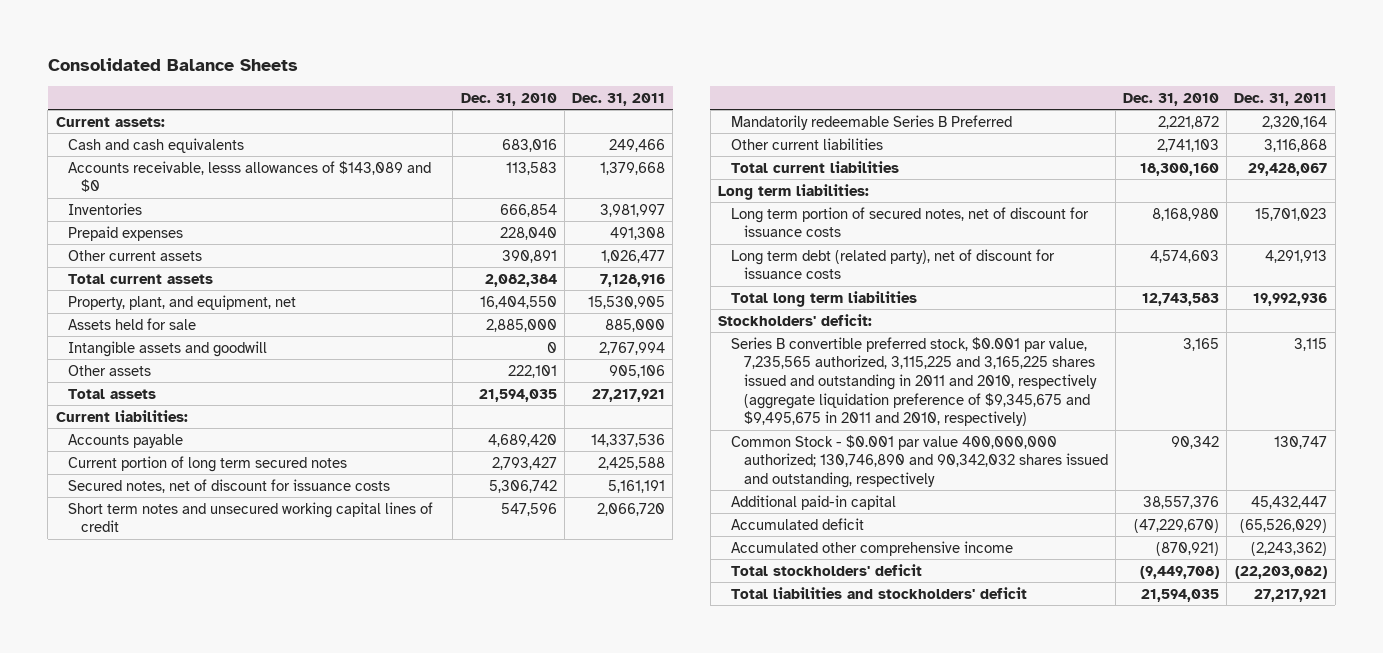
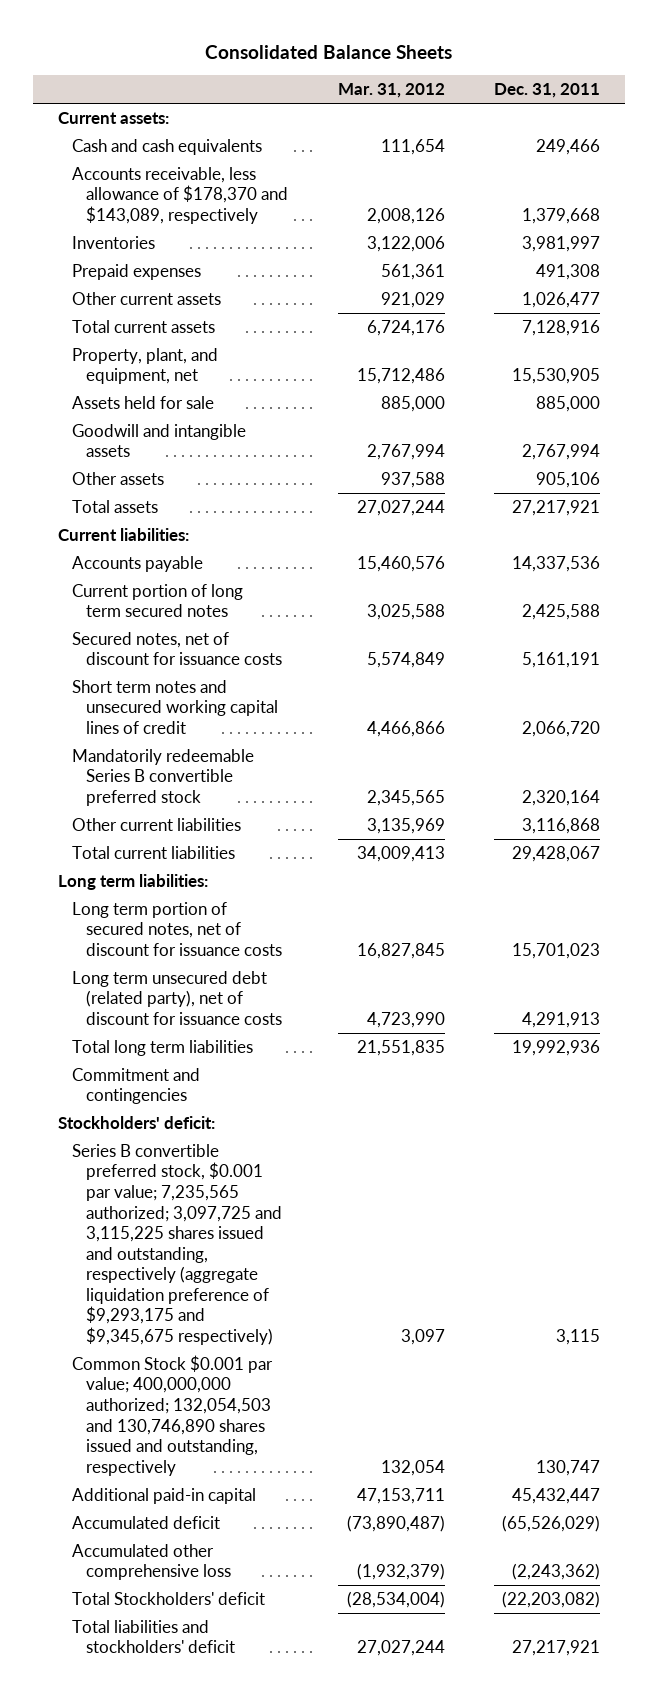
- | Dec. 31, 2010 | Dec. 31, 2011
+ | Mar. 31, 2012 | Dec. 31, 2011
- Accounts receivable, lesss allowances of $143,089 and $0 | 113,583 | 1,379,668
+ Accounts receivable, less allowance of $178,370 and $143,089, respectively | 2,008,126 | 1,379,668
- Intangible assets and goodwill | 0 | 2,767,994
+ Goodwill and intangible assets | 2,767,994 | 2,767,994
- Mandatorily redeemable Series B Preferred | 2,221,872 | 2,320,164
+ Mandatorily redeemable Series B convertible preferred stock | 2,345,565 | 2,320,164
- Long term debt (related party), net of discount for issuance costs | 4,574,603 | 4,291,913
+ Long term unsecured debt (related party), net of discount for issuance costs | 4,723,990 | 4,291,913
+ Commitment and contingencies
- Series B convertible preferred stock, $0.001 par value, 7,235,565 authorized, 3,115,225 and 3,165,225 shares issued and outstanding in 2011 and 2010, respectively (aggregate liquidation preference of $9,345,675 and $9,495,675 in 2011 and 2010, respectively) | 3,165 | 3,115
- Common Stock - $0.001 par value 400,000,000 authorized; 130,746,890 and 90,342,032 shares issued and outstanding, respectively | 90,342 | 130,747
+ Series B convertible preferred stock, $0.001 par value; 7,235,565 authorized; 3,097,725 and 3,115,225 shares issued and outstanding, respectively (aggregate liquidation preference of $9,293,175 and $9,345,675 respectively) | 3,097 | 3,115
+ Common Stock $0.001 par value; 400,000,000 authorized; 132,054,503 and 130,746,890 shares issued and outstanding, respectively | 132,054 | 130,747
- Accumulated other comprehensive income | (870,921) | (2,243,362)
- Total stockholders' deficit | (9,449,708) | (22,203,082)
+ Accumulated other comprehensive loss | (1,932,379) | (2,243,362)
+ Total Stockholders' deficit | (28,534,004) | (22,203,082)

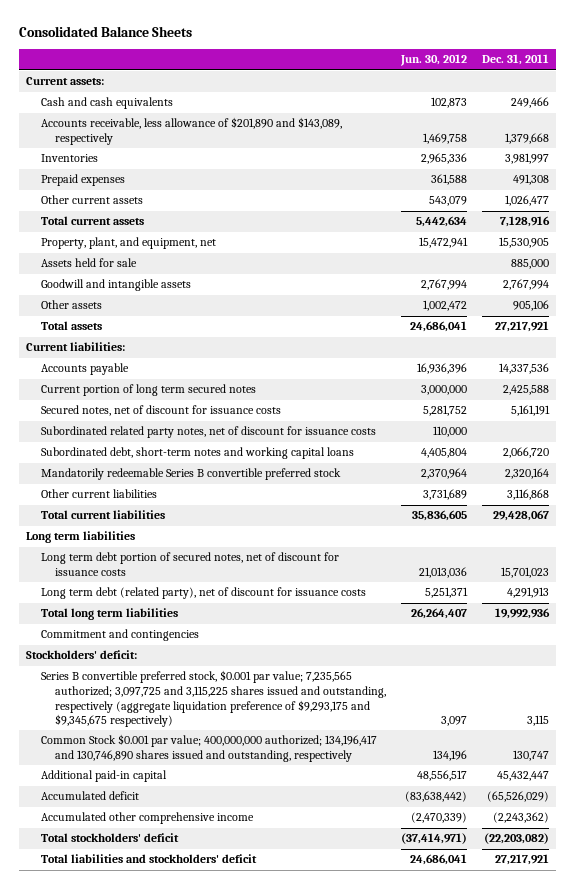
- | Mar. 31, 2012 | Dec. 31, 2011
+ | Jun. 30, 2012 | Dec. 31, 2011
- Accounts receivable, less allowance of $178,370 and $143,089, respectively | 2,008,126 | 1,379,668
+ Accounts receivable, less allowance of $201,890 and $143,089, respectively | 1,469,758 | 1,379,668
- Short term notes and unsecured working capital lines of credit | 4,466,866 | 2,066,720
+ Subordinated related party notes, net of discount for issuance costs | 110,000 |
+ Subordinated debt, short-term notes and working capital loans | 4,405,804 | 2,066,720
- Long term liabilities:
- Long term portion of secured notes, net of discount for issuance costs | 16,827,845 | 15,701,023
- Long term unsecured debt (related party), net of discount for issuance costs | 4,723,990 | 4,291,913
+ Long term liabilities
+ Long term debt portion of secured notes, net of discount for issuance costs | 21,013,036 | 15,701,023
+ Long term debt (related party), net of discount for issuance costs | 5,251,371 | 4,291,913
- Common Stock $0.001 par value; 400,000,000 authorized; 132,054,503 and 130,746,890 shares issued and outstanding, respectively | 132,054 | 130,747
+ Common Stock $0.001 par value; 400,000,000 authorized; 134,196,417 and 130,746,890 shares issued and outstanding, respectively | 134,196 | 130,747
- Accumulated other comprehensive loss | (1,932,379) | (2,243,362)
- Total Stockholders' deficit | (28,534,004) | (22,203,082)
+ Accumulated other comprehensive income | (2,470,339) | (2,243,362)
+ Total stockholders' deficit | (37,414,971) | (22,203,082)

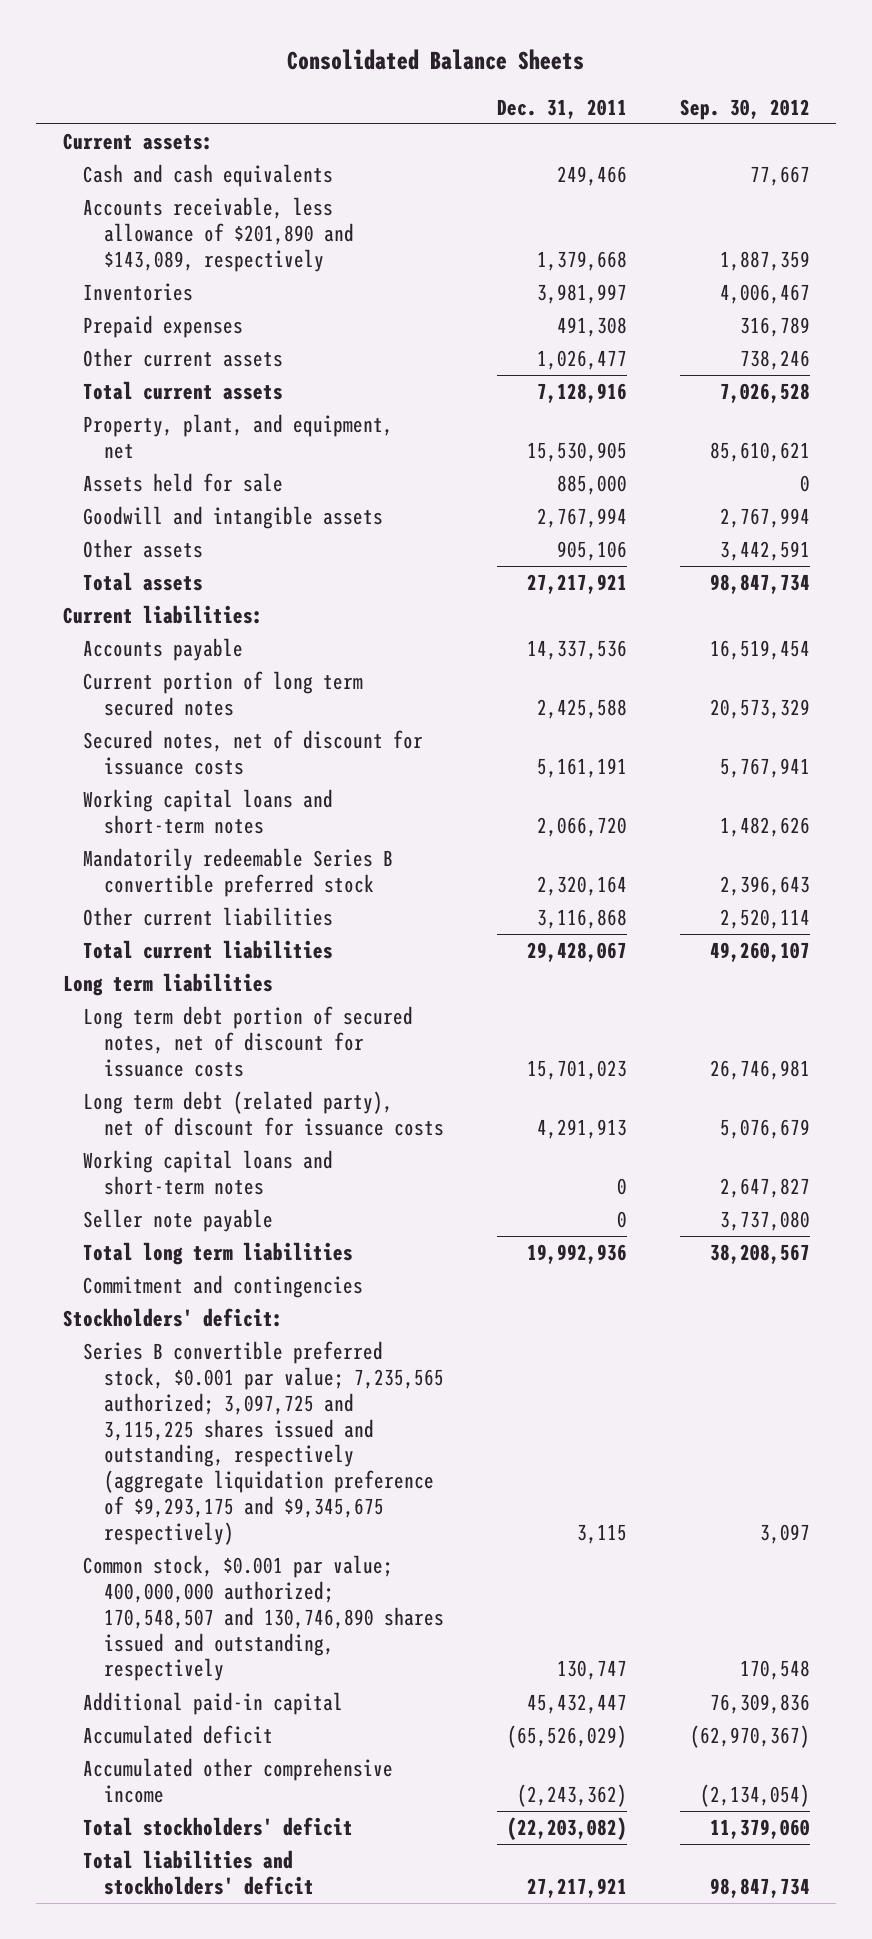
- | Jun. 30, 2012 | Dec. 31, 2011
+ | Dec. 31, 2011 | Sep. 30, 2012
- Subordinated related party notes, net of discount for issuance costs | 110,000 |
- Subordinated debt, short-term notes and working capital loans | 4,405,804 | 2,066,720
+ Working capital loans and short-term notes | 2,066,720 | 1,482,626
+ Working capital loans and short-term notes | 0 | 2,647,827
+ Seller note payable | 0 | 3,737,080
- Common Stock $0.001 par value; 400,000,000 authorized; 134,196,417 and 130,746,890 shares issued and outstanding, respectively | 134,196 | 130,747
+ Common stock, $0.001 par value; 400,000,000 authorized; 170,548,507 and 130,746,890 shares issued and outstanding, respectively | 130,747 | 170,548

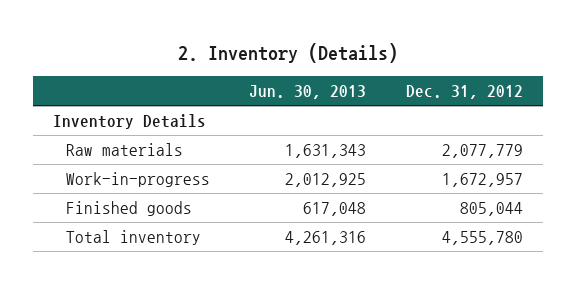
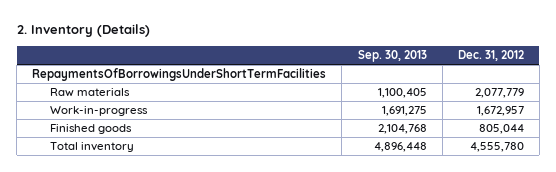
- | Jun. 30, 2013 | Dec. 31, 2012
+ | Sep. 30, 2013 | Dec. 31, 2012
- Inventory Details
+ RepaymentsOfBorrowingsUnderShortTermFacilities

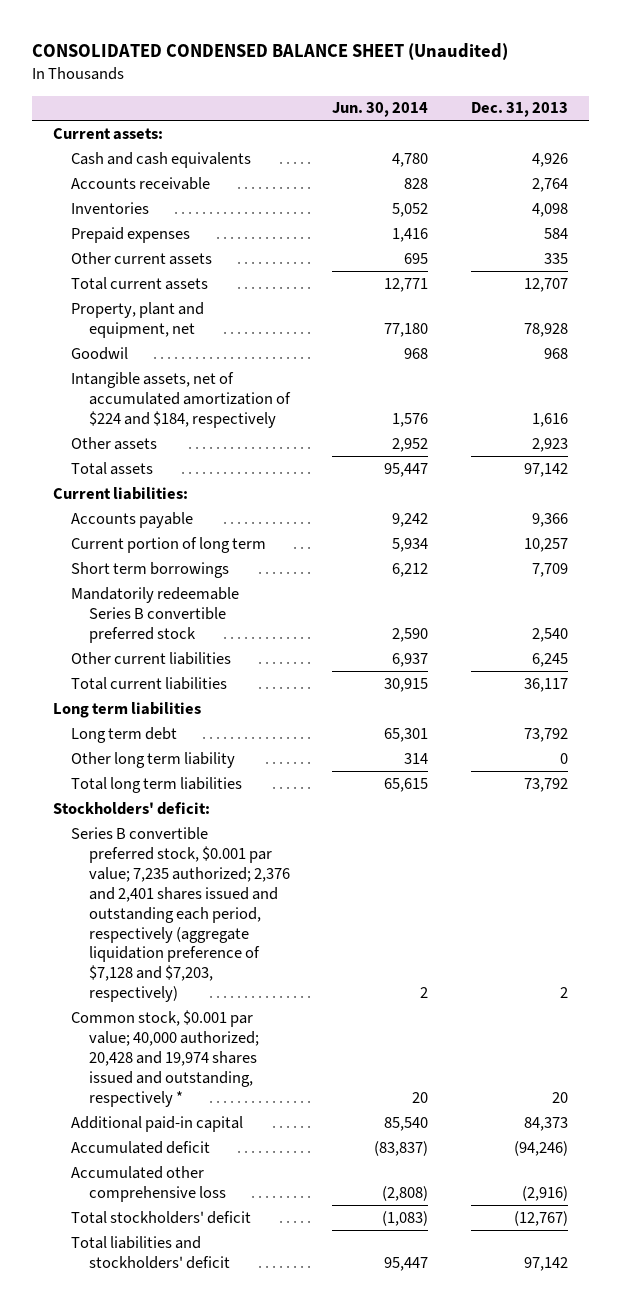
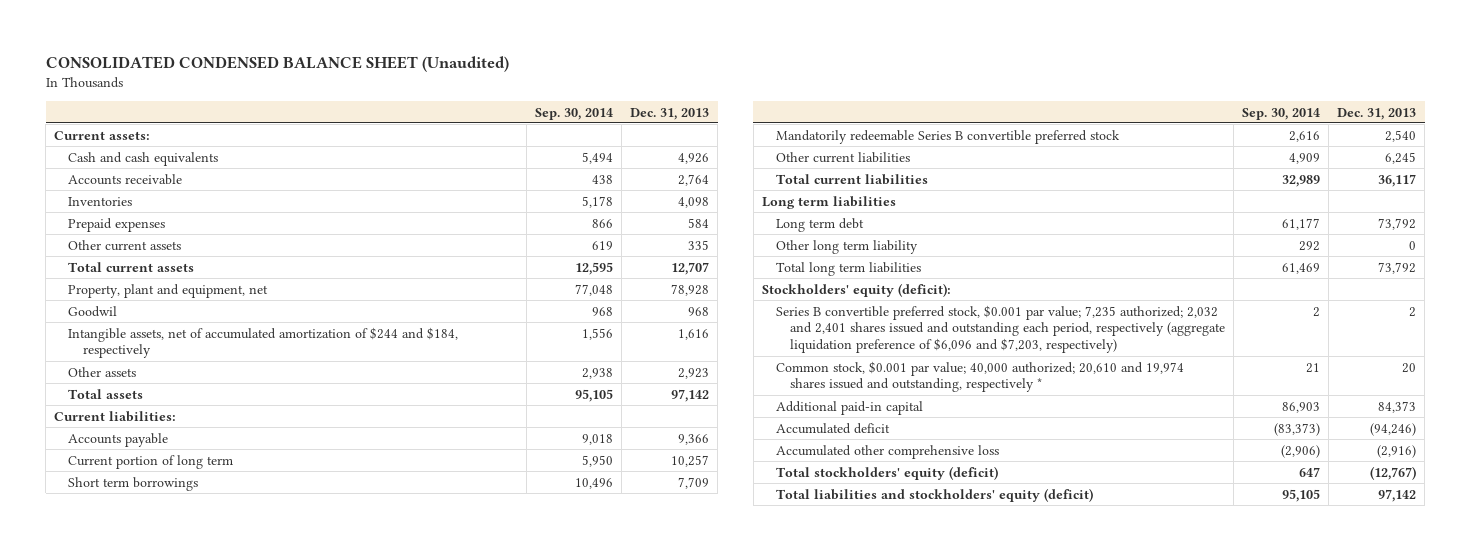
- | Jun. 30, 2014 | Dec. 31, 2013
+ | Sep. 30, 2014 | Dec. 31, 2013
- Intangible assets, net of accumulated amortization of $224 and $184, respectively | 1,576 | 1,616
+ Intangible assets, net of accumulated amortization of $244 and $184, respectively | 1,556 | 1,616
- Stockholders' deficit:
- Series B convertible preferred stock, $0.001 par value; 7,235 authorized; 2,376 and 2,401 shares issued and outstanding each period, respectively (aggregate liquidation preference of $7,128 and $7,203, respectively) | 2 | 2
- Common stock, $0.001 par value; 40,000 authorized; 20,428 and 19,974 shares issued and outstanding, respectively * | 20 | 20
+ Stockholders' equity (deficit):
+ Series B convertible preferred stock, $0.001 par value; 7,235 authorized; 2,032 and 2,401 shares issued and outstanding each period, respectively (aggregate liquidation preference of $6,096 and $7,203, respectively) | 2 | 2
+ Common stock, $0.001 par value; 40,000 authorized; 20,610 and 19,974 shares issued and outstanding, respectively * | 21 | 20
- Total stockholders' deficit | (1,083) | (12,767)
- Total liabilities and stockholders' deficit | 95,447 | 97,142
+ Total stockholders' equity (deficit) | 647 | (12,767)
+ Total liabilities and stockholders' equity (deficit) | 95,105 | 97,142

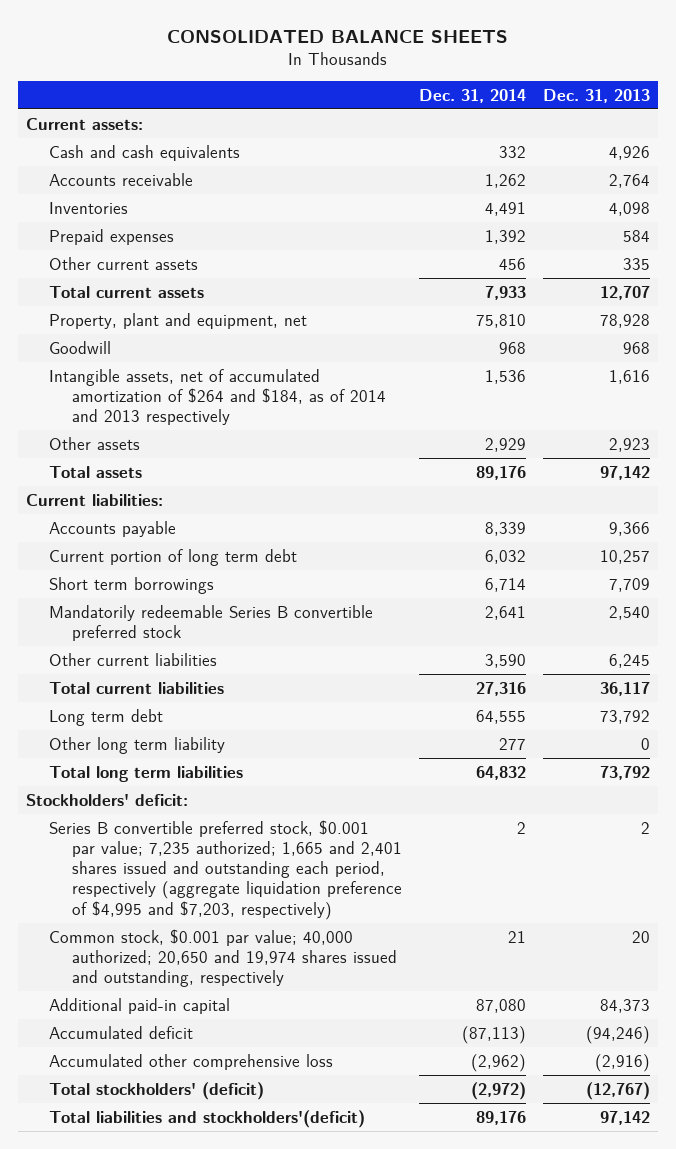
- CONSOLIDATED CONDENSED BALANCE SHEET (Unaudited)
+ CONSOLIDATED BALANCE SHEETS
- | Sep. 30, 2014 | Dec. 31, 2013
+ | Dec. 31, 2014 | Dec. 31, 2013
- Goodwil | 968 | 968
- Intangible assets, net of accumulated amortization of $244 and $184, respectively | 1,556 | 1,616
+ Goodwill | 968 | 968
+ Intangible assets, net of accumulated amortization of $264 and $184, as of 2014 and 2013 respectively | 1,536 | 1,616
- Current portion of long term | 5,950 | 10,257
+ Current portion of long term debt | 6,032 | 10,257
- Long term liabilities
- Stockholders' equity (deficit):
- Series B convertible preferred stock, $0.001 par value; 7,235 authorized; 2,032 and 2,401 shares issued and outstanding each period, respectively (aggregate liquidation preference of $6,096 and $7,203, respectively) | 2 | 2
- Common stock, $0.001 par value; 40,000 authorized; 20,610 and 19,974 shares issued and outstanding, respectively * | 21 | 20
+ Stockholders' deficit:
+ Series B convertible preferred stock, $0.001 par value; 7,235 authorized; 1,665 and 2,401 shares issued and outstanding each period, respectively (aggregate liquidation preference of $4,995 and $7,203, respectively) | 2 | 2
+ Common stock, $0.001 par value; 40,000 authorized; 20,650 and 19,974 shares issued and outstanding, respectively | 21 | 20
- Total stockholders' equity (deficit) | 647 | (12,767)
- Total liabilities and stockholders' equity (deficit) | 95,105 | 97,142
+ Total stockholders' (deficit) | (2,972) | (12,767)
+ Total liabilities and stockholders'(deficit) | 89,176 | 97,142

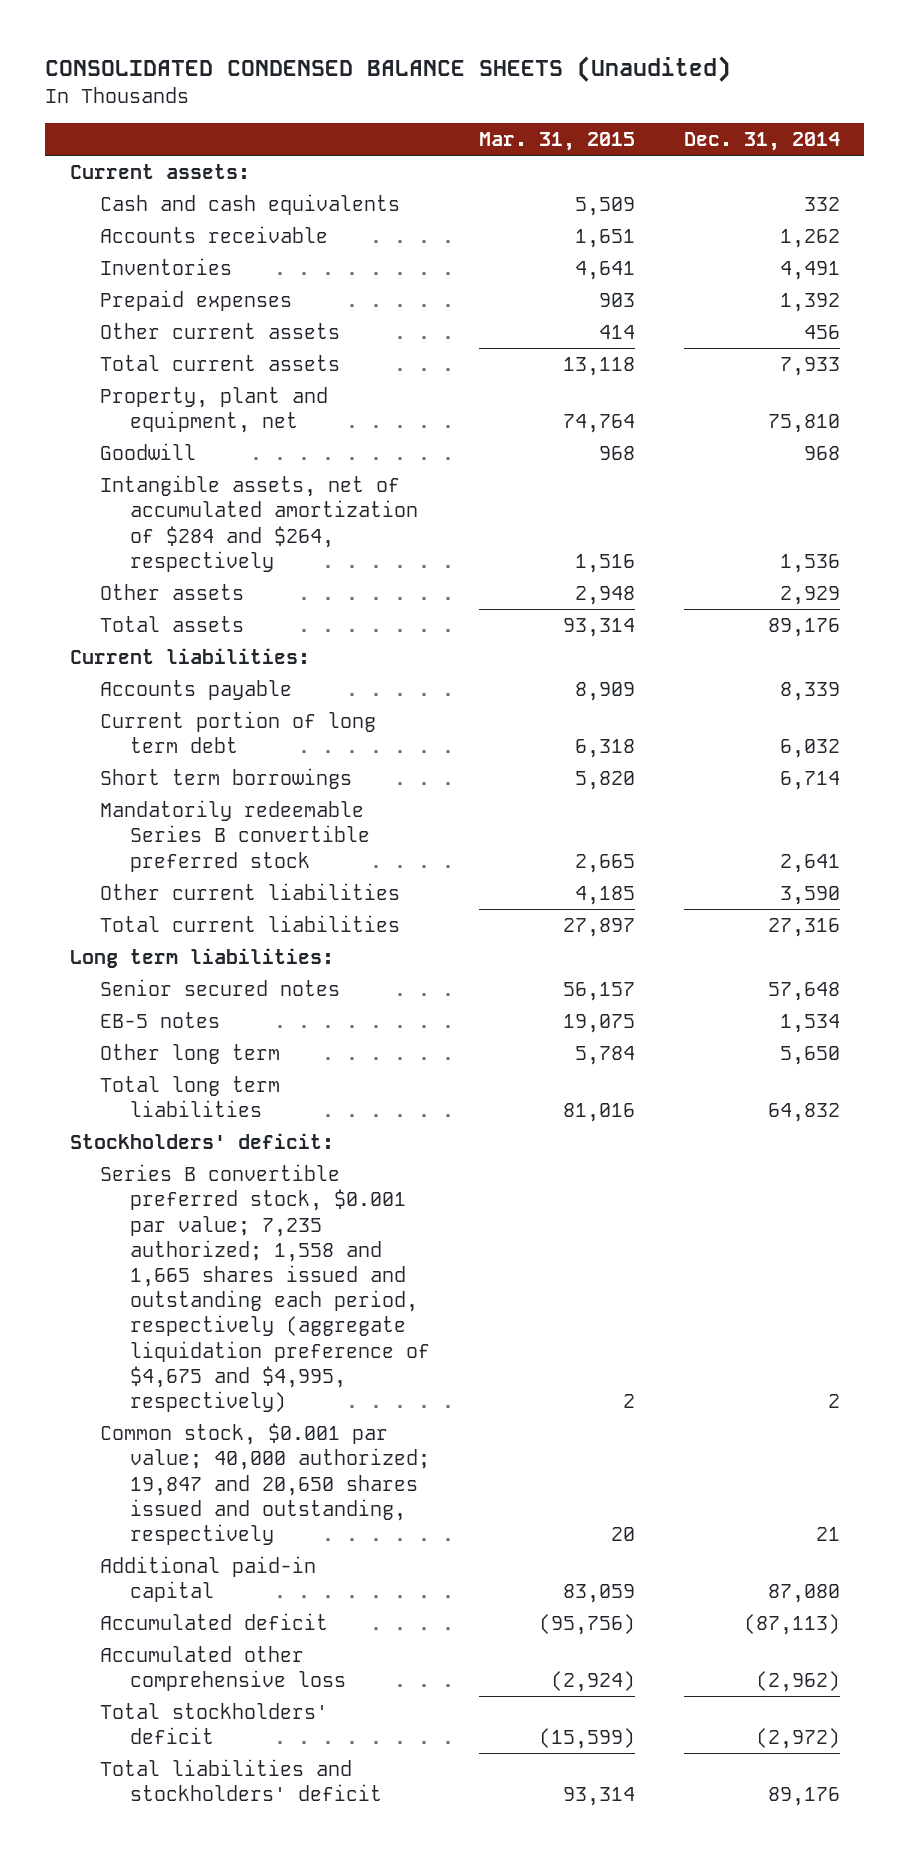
- CONSOLIDATED BALANCE SHEETS
+ CONSOLIDATED CONDENSED BALANCE SHEETS (Unaudited)
- | Dec. 31, 2014 | Dec. 31, 2013
+ | Mar. 31, 2015 | Dec. 31, 2014
- Intangible assets, net of accumulated amortization of $264 and $184, as of 2014 and 2013 respectively | 1,536 | 1,616
+ Intangible assets, net of accumulated amortization of $284 and $264, respectively | 1,516 | 1,536
- Long term debt | 64,555 | 73,792
- Other long term liability | 277 | 0
+ Long term liabilities:
+ Senior secured notes | 56,157 | 57,648
+ EB-5 notes | 19,075 | 1,534
+ Other long term | 5,784 | 5,650
- Series B convertible preferred stock, $0.001 par value; 7,235 authorized; 1,665 and 2,401 shares issued and outstanding each period, respectively (aggregate liquidation preference of $4,995 and $7,203, respectively) | 2 | 2
- Common stock, $0.001 par value; 40,000 authorized; 20,650 and 19,974 shares issued and outstanding, respectively | 21 | 20
+ Series B convertible preferred stock, $0.001 par value; 7,235 authorized; 1,558 and 1,665 shares issued and outstanding each period, respectively (aggregate liquidation preference of $4,675 and $4,995, respectively) | 2 | 2
+ Common stock, $0.001 par value; 40,000 authorized; 19,847 and 20,650 shares issued and outstanding, respectively | 20 | 21
- Total stockholders' (deficit) | (2,972) | (12,767)
- Total liabilities and stockholders'(deficit) | 89,176 | 97,142
+ Total stockholders' deficit | (15,599) | (2,972)
+ Total liabilities and stockholders' deficit | 93,314 | 89,176

